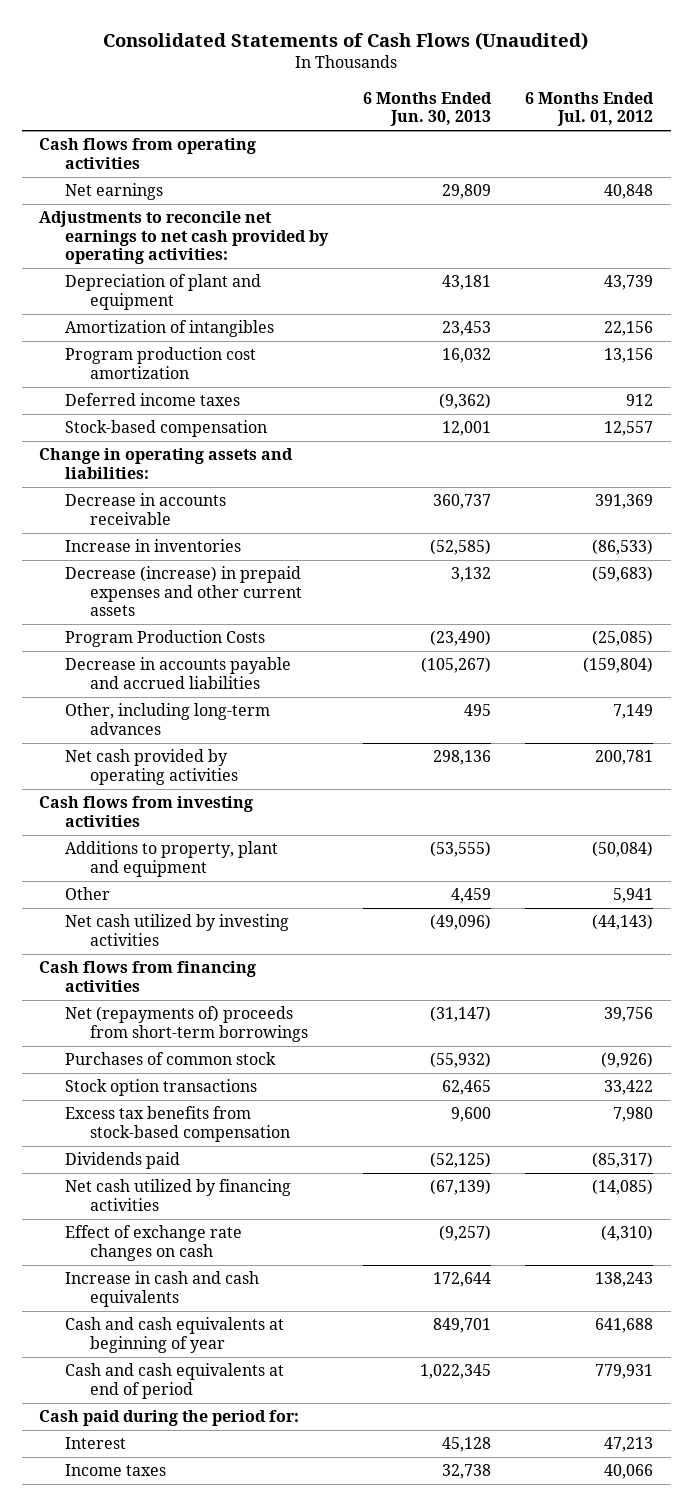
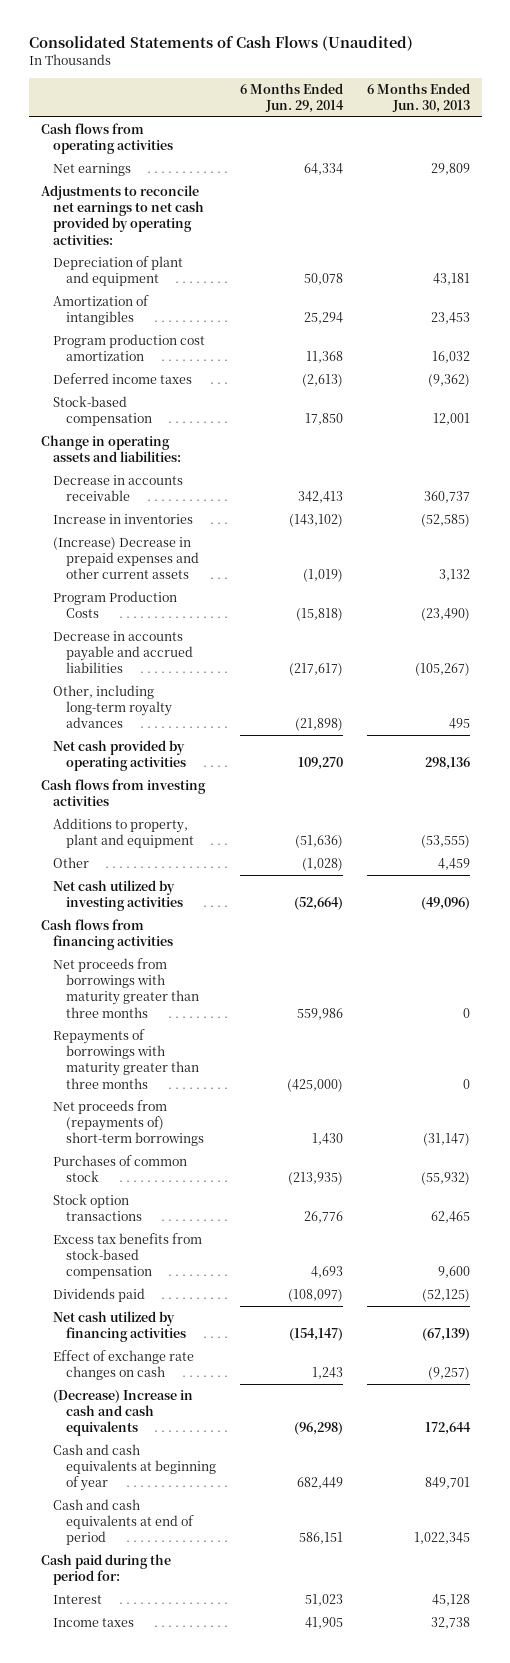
- | 6 Months Ended Jun. 30, 2013 | 6 Months Ended Jul. 01, 2012
+ | 6 Months Ended Jun. 29, 2014 | 6 Months Ended Jun. 30, 2013
- Decrease (increase) in prepaid expenses and other current assets | 3,132 | (59,683)
+ (Increase) Decrease in prepaid expenses and other current assets | (1,019) | 3,132
- Other, including long-term advances | 495 | 7,149
+ Other, including long-term royalty advances | (21,898) | 495
- Net (repayments of) proceeds from short-term borrowings | (31,147) | 39,756
+ Net proceeds from borrowings with maturity greater than three months | 559,986 | 0
+ Repayments of borrowings with maturity greater than three months | (425,000) | 0
+ Net proceeds from (repayments of) short-term borrowings | 1,430 | (31,147)
- Increase in cash and cash equivalents | 172,644 | 138,243
+ (Decrease) Increase in cash and cash equivalents | (96,298) | 172,644

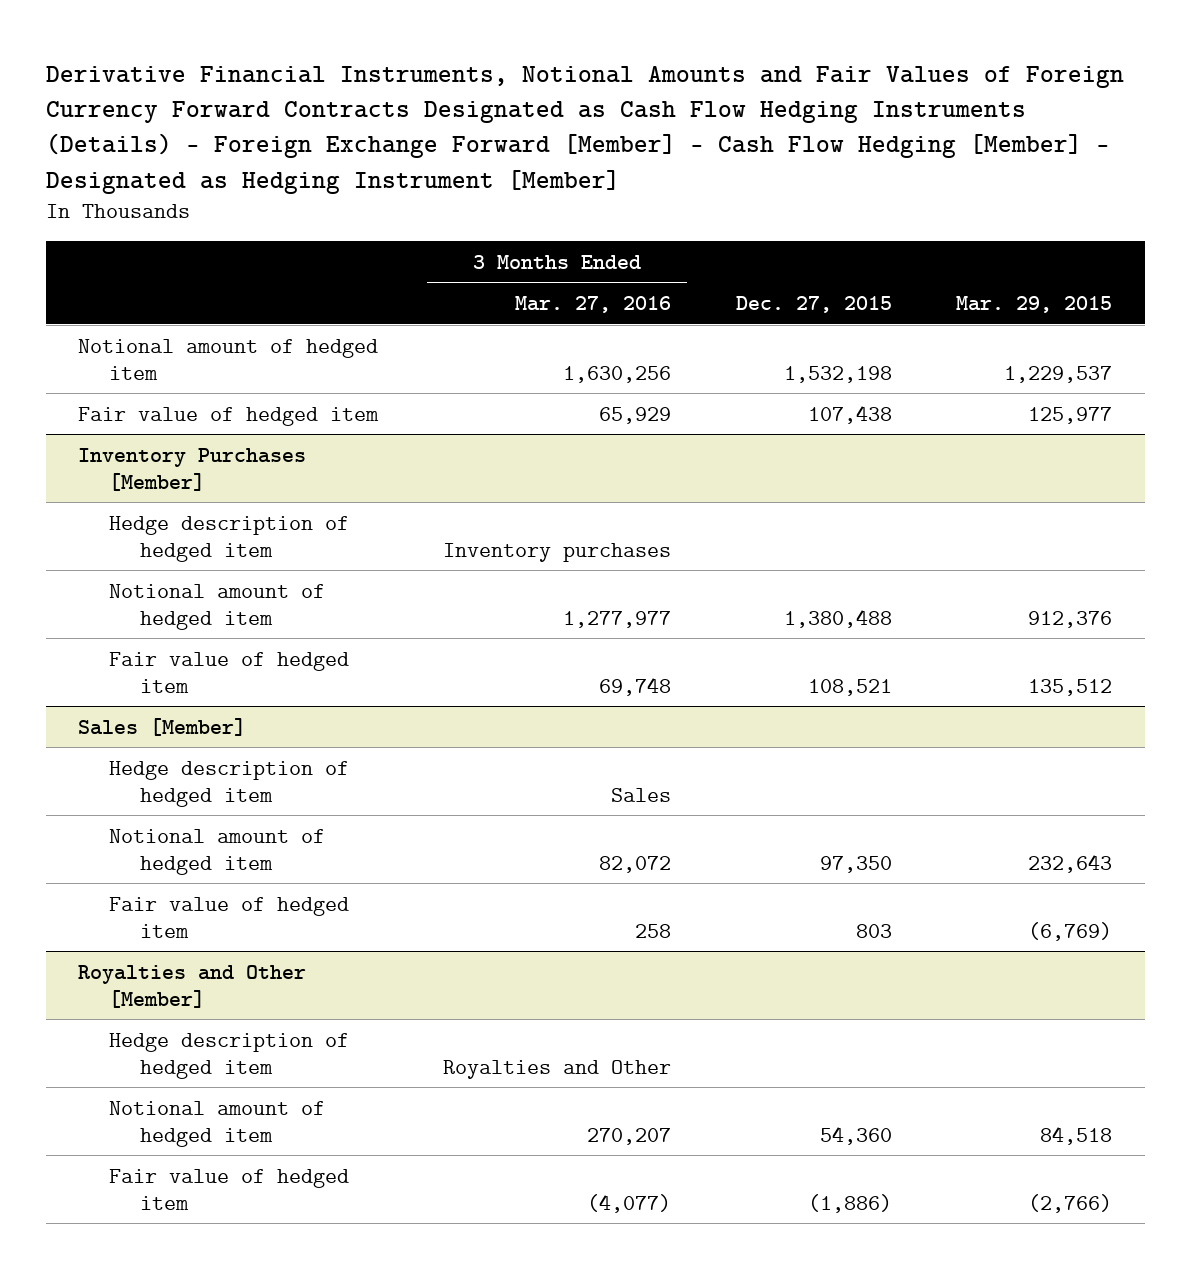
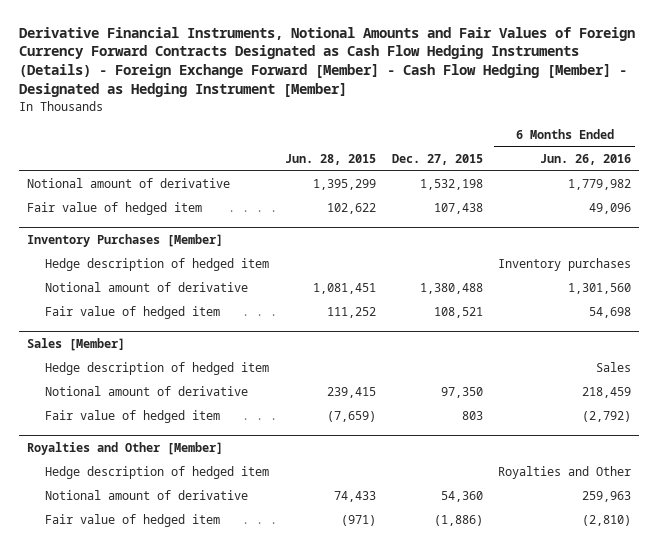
- | 3 Months Ended Mar. 27, 2016 | Dec. 27, 2015 | Mar. 29, 2015
+ | Jun. 28, 2015 | Dec. 27, 2015 | 6 Months Ended Jun. 26, 2016
- Notional amount of hedged item | 1,630,256 | 1,532,198 | 1,229,537
+ Notional amount of derivative | 1,395,299 | 1,532,198 | 1,779,982
@ Inventory Purchases [Member]
- Notional amount of hedged item | 1,277,977 | 1,380,488 | 912,376
+ Notional amount of derivative | 1,081,451 | 1,380,488 | 1,301,560
@ Sales [Member]
- Notional amount of hedged item | 82,072 | 97,350 | 232,643
+ Notional amount of derivative | 239,415 | 97,350 | 218,459
@ Royalties and Other [Member]
- Notional amount of hedged item | 270,207 | 54,360 | 84,518
+ Notional amount of derivative | 74,433 | 54,360 | 259,963

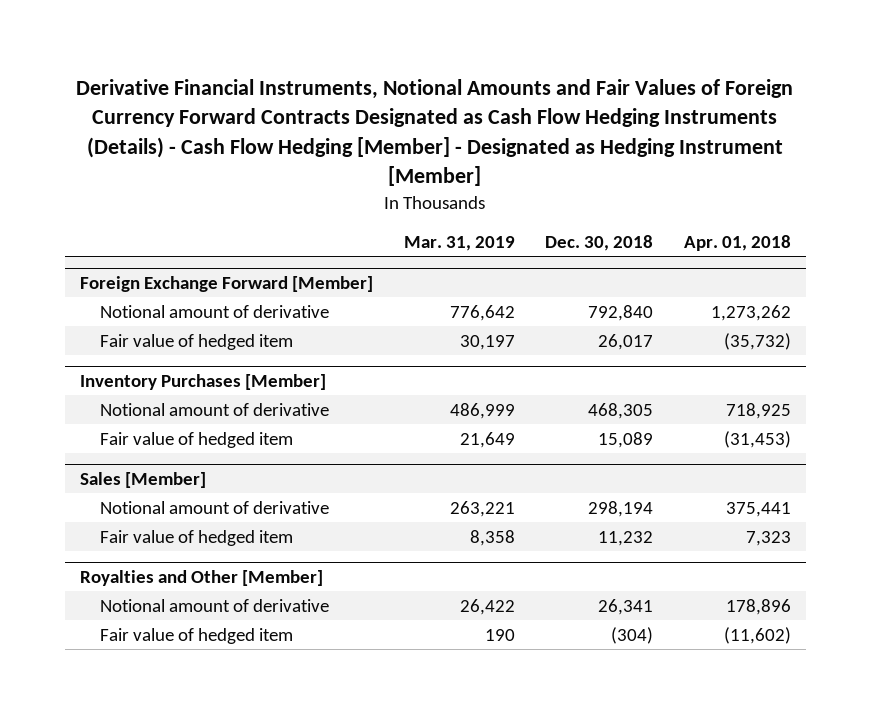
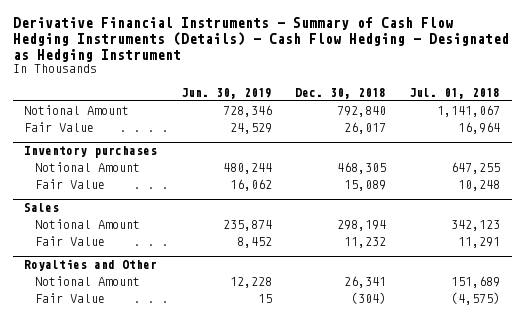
- Derivative Financial Instruments, Notional Amounts and Fair Values of Foreign Currency Forward Contracts Designated as Cash Flow Hedging Instruments (Details) - Cash Flow Hedging [Member] - Designated as Hedging Instrument [Member]
+ Derivative Financial Instruments - Summary of Cash Flow Hedging Instruments (Details) - Cash Flow Hedging - Designated as Hedging Instrument
- | Mar. 31, 2019 | Dec. 30, 2018 | Apr. 01, 2018
+ | Jun. 30, 2019 | Dec. 30, 2018 | Jul. 01, 2018
- Foreign Exchange Forward [Member]
- Notional amount of derivative | 776,642 | 792,840 | 1,273,262
- Fair value of hedged item | 30,197 | 26,017 | (35,732)
- Inventory Purchases [Member]
- Notional amount of derivative | 486,999 | 468,305 | 718,925
- Fair value of hedged item | 21,649 | 15,089 | (31,453)
- Sales [Member]
- Notional amount of derivative | 263,221 | 298,194 | 375,441
- Fair value of hedged item | 8,358 | 11,232 | 7,323
- Royalties and Other [Member]
- Notional amount of derivative | 26,422 | 26,341 | 178,896
- Fair value of hedged item | 190 | (304) | (11,602)
+ Notional Amount | 728,346 | 792,840 | 1,141,067
+ Fair Value | 24,529 | 26,017 | 16,964
+ Inventory purchases
+ Notional Amount | 480,244 | 468,305 | 647,255
+ Fair Value | 16,062 | 15,089 | 10,248
+ Sales
+ Notional Amount | 235,874 | 298,194 | 342,123
+ Fair Value | 8,452 | 11,232 | 11,291
+ Royalties and Other
+ Notional Amount | 12,228 | 26,341 | 151,689
+ Fair Value | 15 | (304) | (4,575)

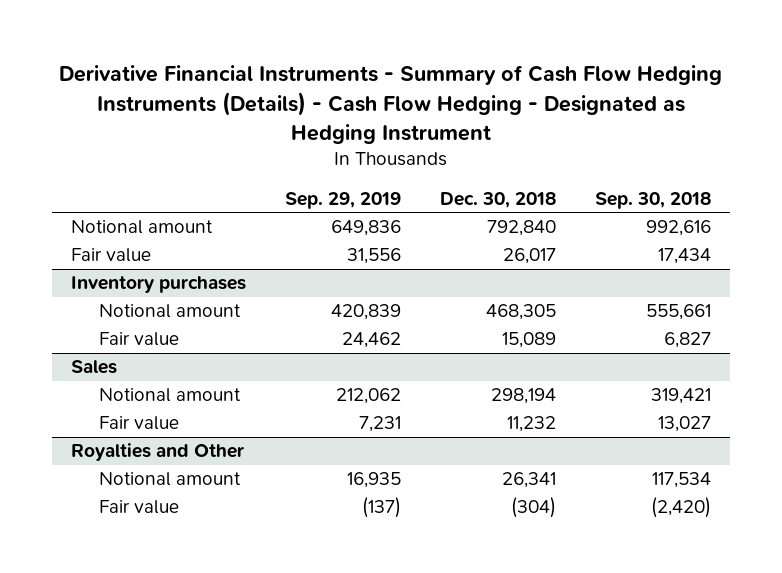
- | Jun. 30, 2019 | Dec. 30, 2018 | Jul. 01, 2018
+ | Sep. 29, 2019 | Dec. 30, 2018 | Sep. 30, 2018
- Notional Amount | 728,346 | 792,840 | 1,141,067
- Fair Value | 24,529 | 26,017 | 16,964
+ Notional amount | 649,836 | 792,840 | 992,616
+ Fair value | 31,556 | 26,017 | 17,434
@ Inventory purchases
- Notional Amount | 480,244 | 468,305 | 647,255
- Fair Value | 16,062 | 15,089 | 10,248
+ Notional amount | 420,839 | 468,305 | 555,661
+ Fair value | 24,462 | 15,089 | 6,827
@ Sales
- Notional Amount | 235,874 | 298,194 | 342,123
- Fair Value | 8,452 | 11,232 | 11,291
+ Notional amount | 212,062 | 298,194 | 319,421
+ Fair value | 7,231 | 11,232 | 13,027
@ Royalties and Other
- Notional Amount | 12,228 | 26,341 | 151,689
- Fair Value | 15 | (304) | (4,575)
+ Notional amount | 16,935 | 26,341 | 117,534
+ Fair value | (137) | (304) | (2,420)

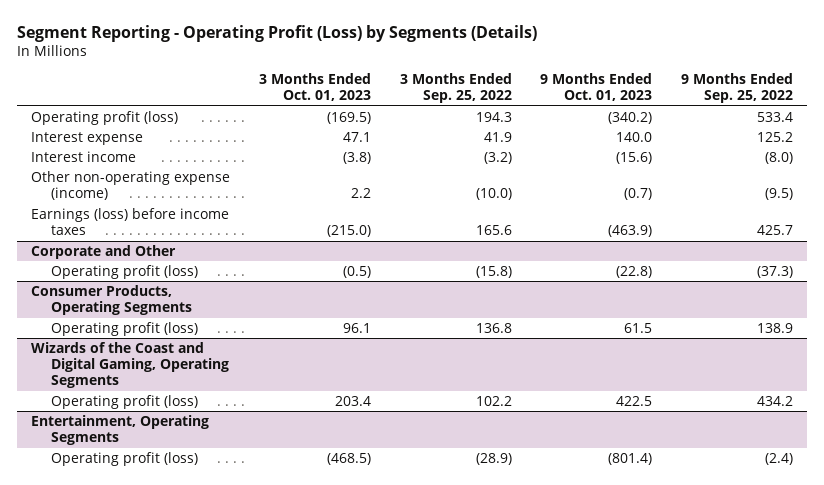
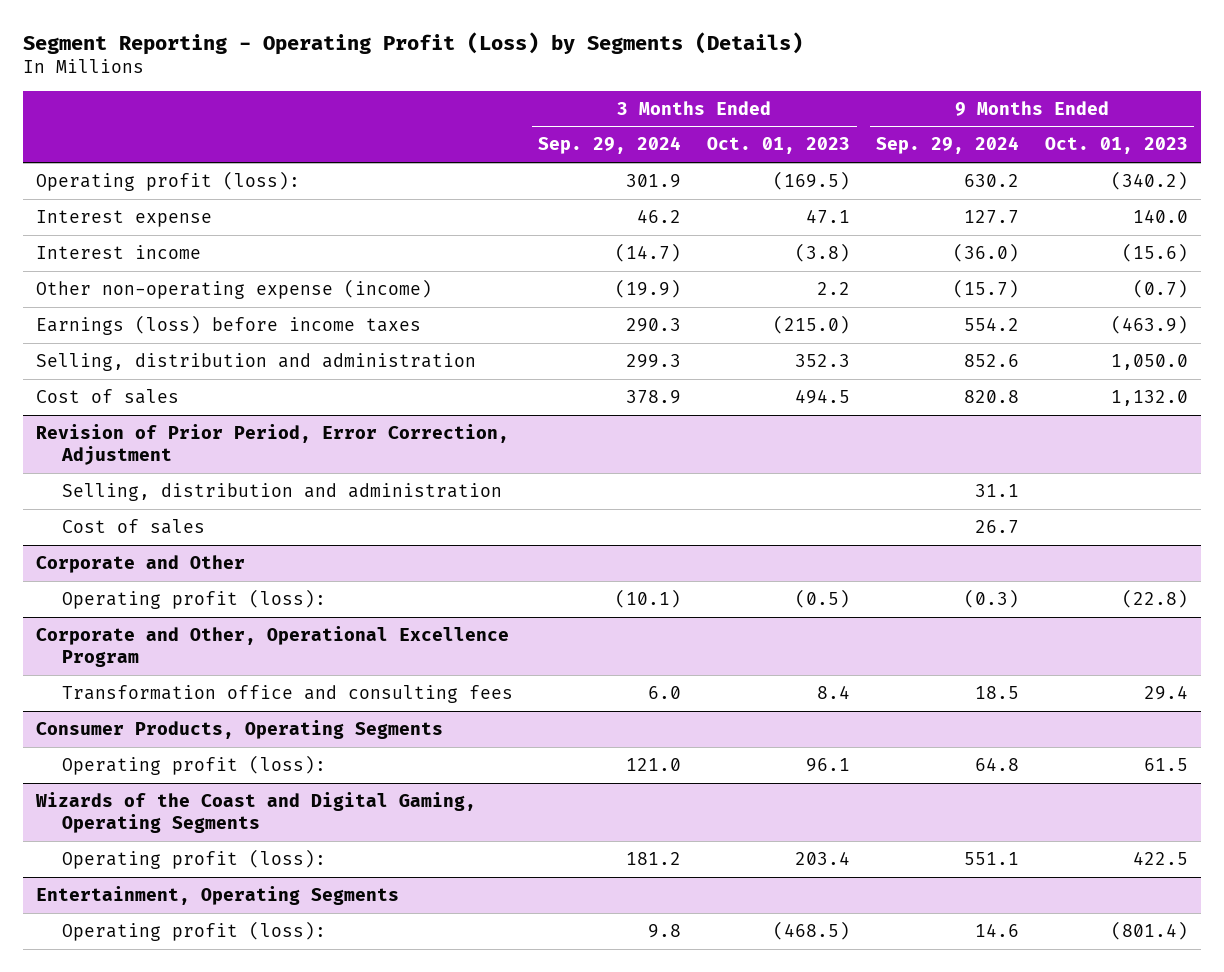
- | 3 Months Ended Oct. 01, 2023 | 3 Months Ended Sep. 25, 2022 | 9 Months Ended Oct. 01, 2023 | 9 Months Ended Sep. 25, 2022
+ | 3 Months Ended Sep. 29, 2024 | 3 Months Ended Oct. 01, 2023 | 9 Months Ended Sep. 29, 2024 | 9 Months Ended Oct. 01, 2023
- Operating profit (loss) | (169.5) | 194.3 | (340.2) | 533.4
+ Operating profit (loss): | 301.9 | (169.5) | 630.2 | (340.2)
+ Selling, distribution and administration | 299.3 | 352.3 | 852.6 | 1,050.0
+ Cost of sales | 378.9 | 494.5 | 820.8 | 1,132.0
+ Revision of Prior Period, Error Correction, Adjustment
+ Selling, distribution and administration | | | 31.1 |
+ Cost of sales | | | 26.7 |
@ Corporate and Other
- Operating profit (loss) | (0.5) | (15.8) | (22.8) | (37.3)
+ Operating profit (loss): | (10.1) | (0.5) | (0.3) | (22.8)
+ Corporate and Other, Operational Excellence Program
+ Transformation office and consulting fees | 6.0 | 8.4 | 18.5 | 29.4
@ Consumer Products, Operating Segments
- Operating profit (loss) | 96.1 | 136.8 | 61.5 | 138.9
+ Operating profit (loss): | 121.0 | 96.1 | 64.8 | 61.5
@ Wizards of the Coast and Digital Gaming, Operating Segments
- Operating profit (loss) | 203.4 | 102.2 | 422.5 | 434.2
+ Operating profit (loss): | 181.2 | 203.4 | 551.1 | 422.5
@ Entertainment, Operating Segments
- Operating profit (loss) | (468.5) | (28.9) | (801.4) | (2.4)
+ Operating profit (loss): | 9.8 | (468.5) | 14.6 | (801.4)

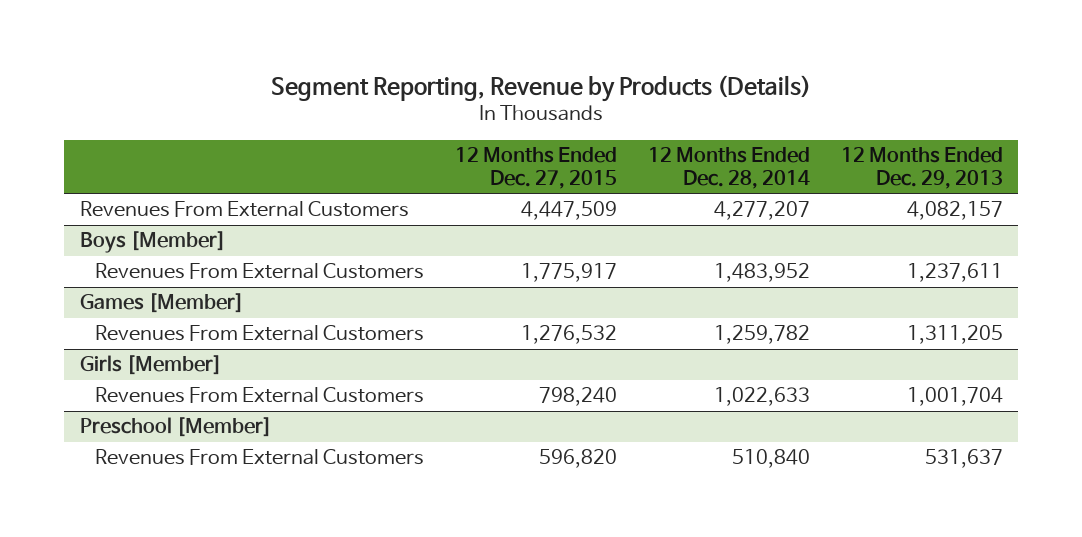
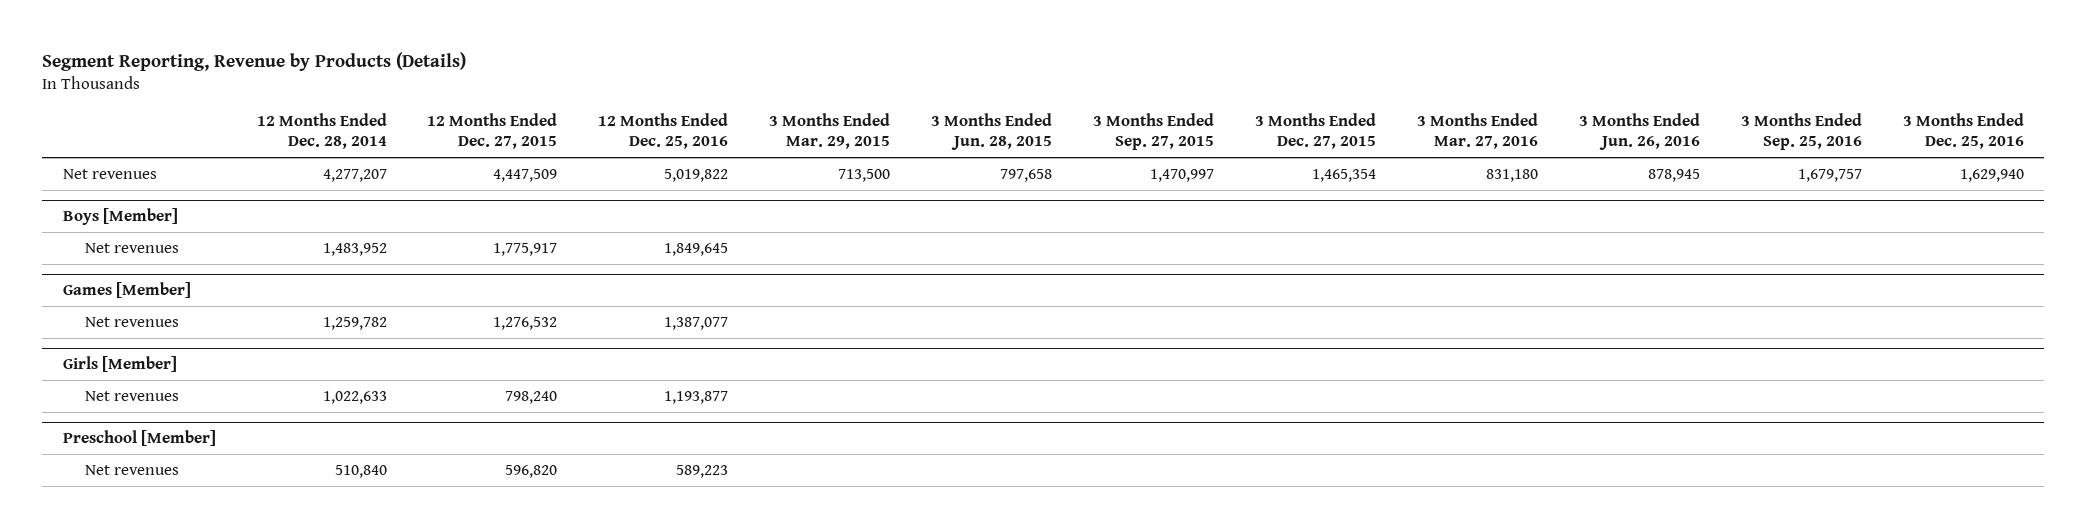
- | 12 Months Ended Dec. 27, 2015 | 12 Months Ended Dec. 28, 2014 | 12 Months Ended Dec. 29, 2013
+ | 12 Months Ended Dec. 28, 2014 | 12 Months Ended Dec. 27, 2015 | 12 Months Ended Dec. 25, 2016 | 3 Months Ended Mar. 29, 2015 | 3 Months Ended Jun. 28, 2015 | 3 Months Ended Sep. 27, 2015 | 3 Months Ended Dec. 27, 2015 | 3 Months Ended Mar. 27, 2016 | 3 Months Ended Jun. 26, 2016 | 3 Months Ended Sep. 25, 2016 | 3 Months Ended Dec. 25, 2016
- Revenues From External Customers | 4,447,509 | 4,277,207 | 4,082,157
+ Net revenues | 4,277,207 | 4,447,509 | 5,019,822 | 713,500 | 797,658 | 1,470,997 | 1,465,354 | 831,180 | 878,945 | 1,679,757 | 1,629,940
@ Boys [Member]
- Revenues From External Customers | 1,775,917 | 1,483,952 | 1,237,611
+ Net revenues | 1,483,952 | 1,775,917 | 1,849,645 | | | | | | | |
@ Games [Member]
- Revenues From External Customers | 1,276,532 | 1,259,782 | 1,311,205
+ Net revenues | 1,259,782 | 1,276,532 | 1,387,077 | | | | | | | |
@ Girls [Member]
- Revenues From External Customers | 798,240 | 1,022,633 | 1,001,704
+ Net revenues | 1,022,633 | 798,240 | 1,193,877 | | | | | | | |
@ Preschool [Member]
- Revenues From External Customers | 596,820 | 510,840 | 531,637
+ Net revenues | 510,840 | 596,820 | 589,223 | | | | | | | |

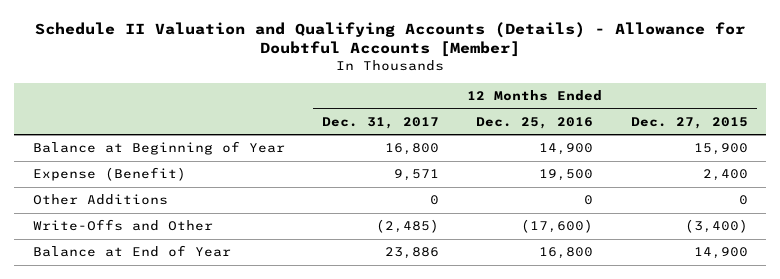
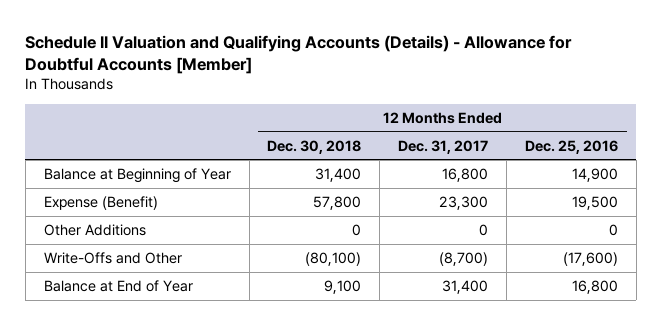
- | 12 Months Ended Dec. 31, 2017 | 12 Months Ended Dec. 25, 2016 | 12 Months Ended Dec. 27, 2015
+ | 12 Months Ended Dec. 30, 2018 | 12 Months Ended Dec. 31, 2017 | 12 Months Ended Dec. 25, 2016
- Expense (Benefit) | 9,571 | 19,500 | 2,400
+ Expense (Benefit) | 57,800 | 23,300 | 19,500
- Write-Offs and Other | (2,485) | (17,600) | (3,400)
- Balance at End of Year | 23,886 | 16,800 | 14,900
+ Write-Offs and Other | (80,100) | (8,700) | (17,600)
+ Balance at End of Year | 9,100 | 31,400 | 16,800

